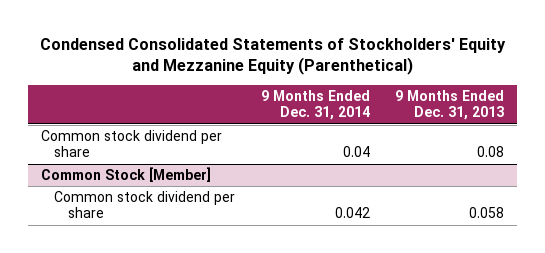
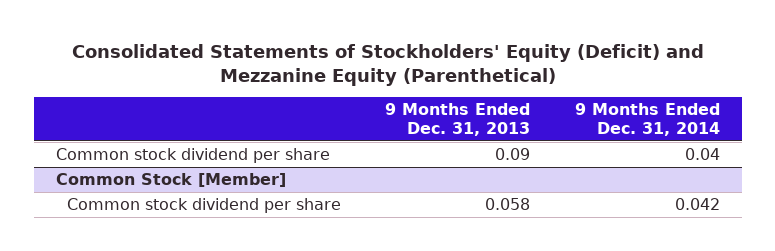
- Condensed Consolidated Statements of Stockholders' Equity and Mezzanine Equity (Parenthetical)
+ Consolidated Statements of Stockholders' Equity (Deficit) and Mezzanine Equity (Parenthetical)
- | 9 Months Ended Dec. 31, 2014 | 9 Months Ended Dec. 31, 2013
+ | 9 Months Ended Dec. 31, 2013 | 9 Months Ended Dec. 31, 2014
- Common stock dividend per share | 0.04 | 0.08
+ Common stock dividend per share | 0.09 | 0.04

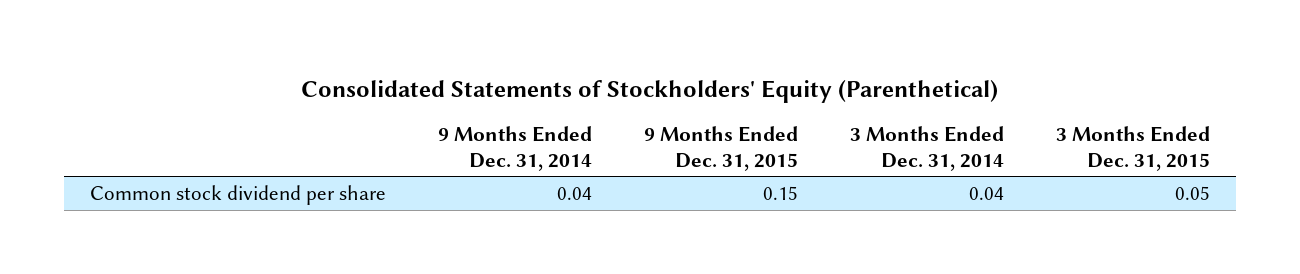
- Consolidated Statements of Stockholders' Equity (Deficit) and Mezzanine Equity (Parenthetical)
+ Consolidated Statements of Stockholders' Equity (Parenthetical)
- | 9 Months Ended Dec. 31, 2013 | 9 Months Ended Dec. 31, 2014
+ | 9 Months Ended Dec. 31, 2014 | 9 Months Ended Dec. 31, 2015 | 3 Months Ended Dec. 31, 2014 | 3 Months Ended Dec. 31, 2015
- Common Stock [Member]
- Common stock dividend per share | 0.058 | 0.042

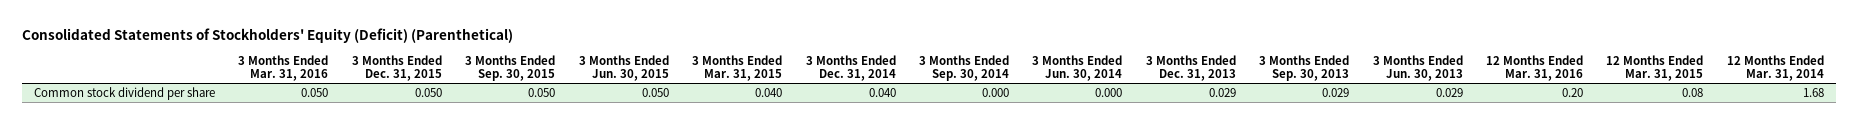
- Consolidated Statements of Stockholders' Equity (Parenthetical)
+ Consolidated Statements of Stockholders' Equity (Deficit) (Parenthetical)
- | 9 Months Ended Dec. 31, 2014 | 9 Months Ended Dec. 31, 2015 | 3 Months Ended Dec. 31, 2014 | 3 Months Ended Dec. 31, 2015
+ | 3 Months Ended Mar. 31, 2016 | 3 Months Ended Dec. 31, 2015 | 3 Months Ended Sep. 30, 2015 | 3 Months Ended Jun. 30, 2015 | 3 Months Ended Mar. 31, 2015 | 3 Months Ended Dec. 31, 2014 | 3 Months Ended Sep. 30, 2014 | 3 Months Ended Jun. 30, 2014 | 3 Months Ended Dec. 31, 2013 | 3 Months Ended Sep. 30, 2013 | 3 Months Ended Jun. 30, 2013 | 12 Months Ended Mar. 31, 2016 | 12 Months Ended Mar. 31, 2015 | 12 Months Ended Mar. 31, 2014
- Common stock dividend per share | 0.04 | 0.15 | 0.04 | 0.05
+ Common stock dividend per share | 0.050 | 0.050 | 0.050 | 0.050 | 0.040 | 0.040 | 0.000 | 0.000 | 0.029 | 0.029 | 0.029 | 0.20 | 0.08 | 1.68

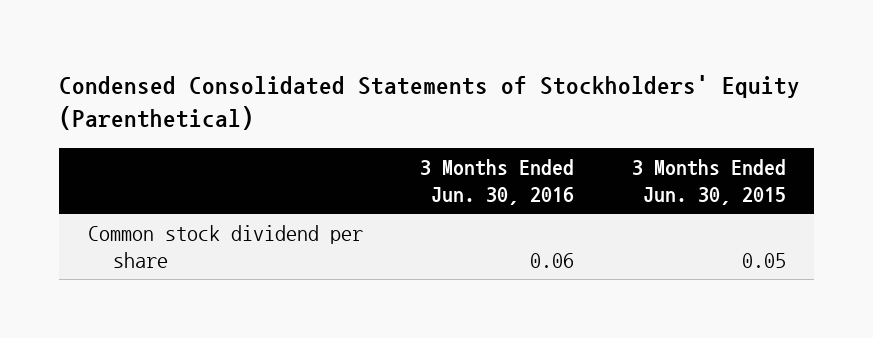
- Consolidated Statements of Stockholders' Equity (Deficit) (Parenthetical)
+ Condensed Consolidated Statements of Stockholders' Equity (Parenthetical)
- | 3 Months Ended Mar. 31, 2016 | 3 Months Ended Dec. 31, 2015 | 3 Months Ended Sep. 30, 2015 | 3 Months Ended Jun. 30, 2015 | 3 Months Ended Mar. 31, 2015 | 3 Months Ended Dec. 31, 2014 | 3 Months Ended Sep. 30, 2014 | 3 Months Ended Jun. 30, 2014 | 3 Months Ended Dec. 31, 2013 | 3 Months Ended Sep. 30, 2013 | 3 Months Ended Jun. 30, 2013 | 12 Months Ended Mar. 31, 2016 | 12 Months Ended Mar. 31, 2015 | 12 Months Ended Mar. 31, 2014
+ | 3 Months Ended Jun. 30, 2016 | 3 Months Ended Jun. 30, 2015
- Common stock dividend per share | 0.050 | 0.050 | 0.050 | 0.050 | 0.040 | 0.040 | 0.000 | 0.000 | 0.029 | 0.029 | 0.029 | 0.20 | 0.08 | 1.68
+ Common stock dividend per share | 0.06 | 0.05

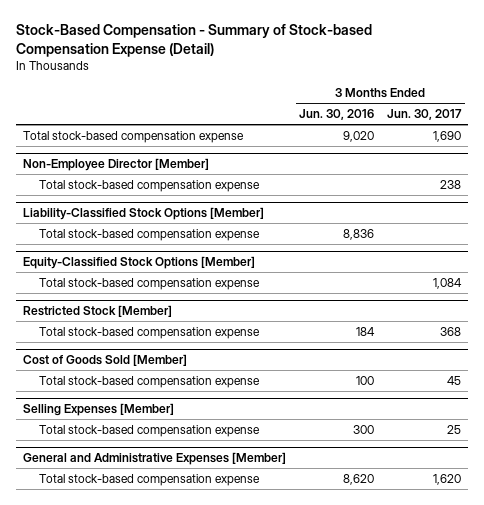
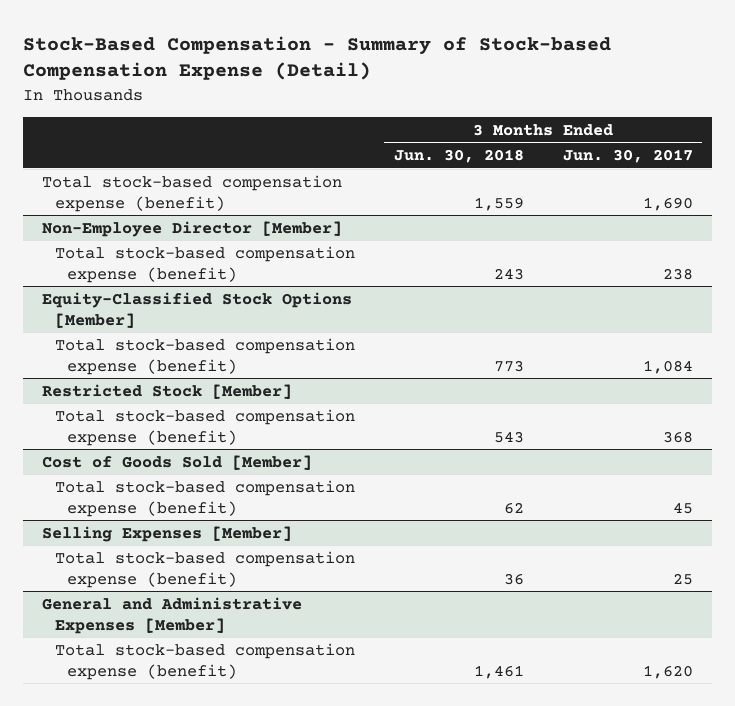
- | 3 Months Ended Jun. 30, 2016 | 3 Months Ended Jun. 30, 2017
+ | 3 Months Ended Jun. 30, 2018 | 3 Months Ended Jun. 30, 2017
- Total stock-based compensation expense | 9,020 | 1,690
+ Total stock-based compensation expense (benefit) | 1,559 | 1,690
@ Non-Employee Director [Member]
- Total stock-based compensation expense | | 238
- Liability-Classified Stock Options [Member]
- Total stock-based compensation expense | 8,836 |
@ Non-Employee Director [Member]
+ Total stock-based compensation expense (benefit) | 243 | 238
@ Equity-Classified Stock Options [Member]
- Total stock-based compensation expense | | 1,084
+ Total stock-based compensation expense (benefit) | 773 | 1,084
@ Restricted Stock [Member]
- Total stock-based compensation expense | 184 | 368
+ Total stock-based compensation expense (benefit) | 543 | 368
@ Cost of Goods Sold [Member]
- Total stock-based compensation expense | 100 | 45
+ Total stock-based compensation expense (benefit) | 62 | 45
@ Selling Expenses [Member]
- Total stock-based compensation expense | 300 | 25
+ Total stock-based compensation expense (benefit) | 36 | 25
@ General and Administrative Expenses [Member]
- Total stock-based compensation expense | 8,620 | 1,620
+ Total stock-based compensation expense (benefit) | 1,461 | 1,620

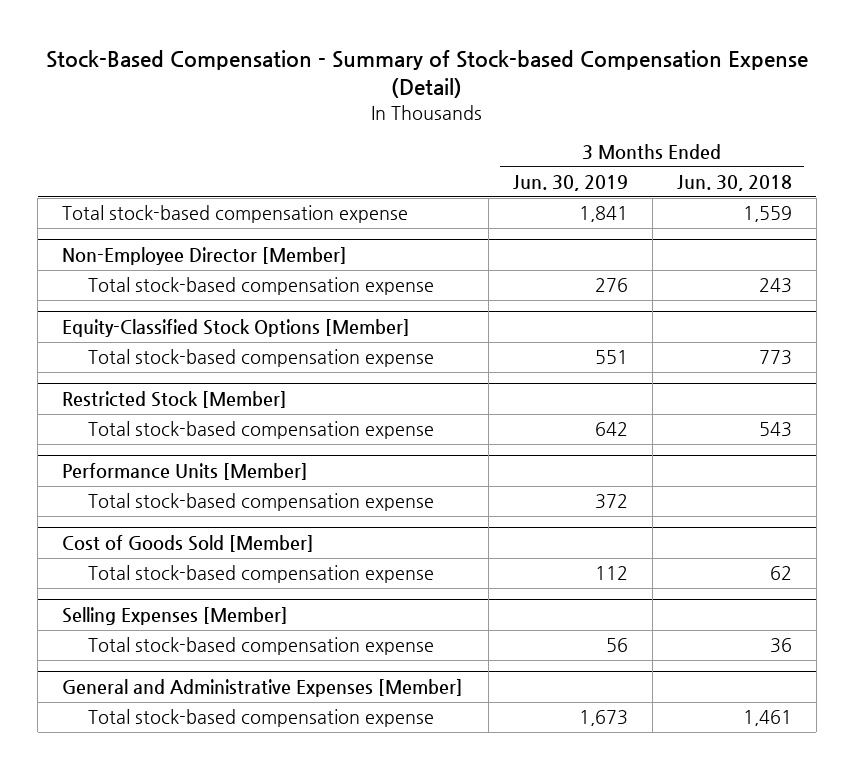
- | 3 Months Ended Jun. 30, 2018 | 3 Months Ended Jun. 30, 2017
+ | 3 Months Ended Jun. 30, 2019 | 3 Months Ended Jun. 30, 2018
- Total stock-based compensation expense (benefit) | 1,559 | 1,690
+ Total stock-based compensation expense | 1,841 | 1,559
@ Non-Employee Director [Member]
- Total stock-based compensation expense (benefit) | 243 | 238
+ Total stock-based compensation expense | 276 | 243
@ Equity-Classified Stock Options [Member]
- Total stock-based compensation expense (benefit) | 773 | 1,084
+ Total stock-based compensation expense | 551 | 773
@ Restricted Stock [Member]
- Total stock-based compensation expense (benefit) | 543 | 368
+ Total stock-based compensation expense | 642 | 543
+ Performance Units [Member]
+ Total stock-based compensation expense | 372 |
@ Cost of Goods Sold [Member]
- Total stock-based compensation expense (benefit) | 62 | 45
+ Total stock-based compensation expense | 112 | 62
@ Selling Expenses [Member]
- Total stock-based compensation expense (benefit) | 36 | 25
+ Total stock-based compensation expense | 56 | 36
@ General and Administrative Expenses [Member]
- Total stock-based compensation expense (benefit) | 1,461 | 1,620
+ Total stock-based compensation expense | 1,673 | 1,461

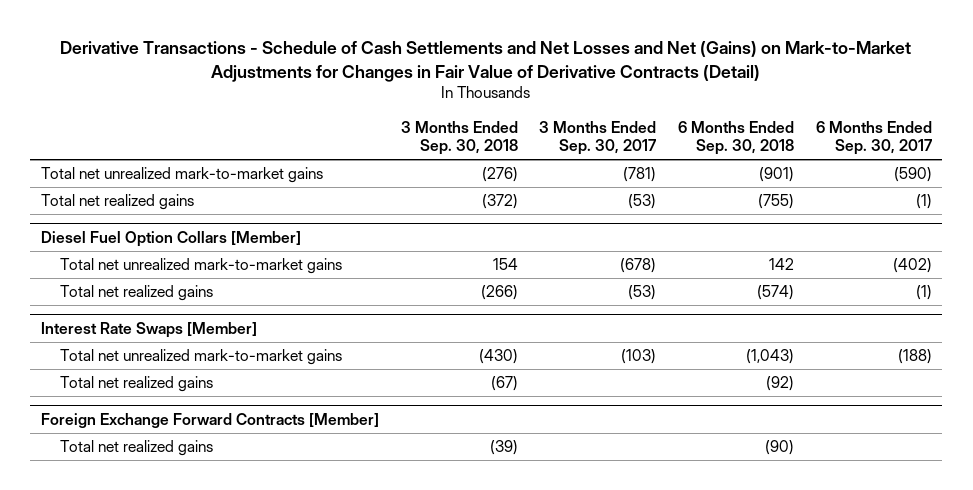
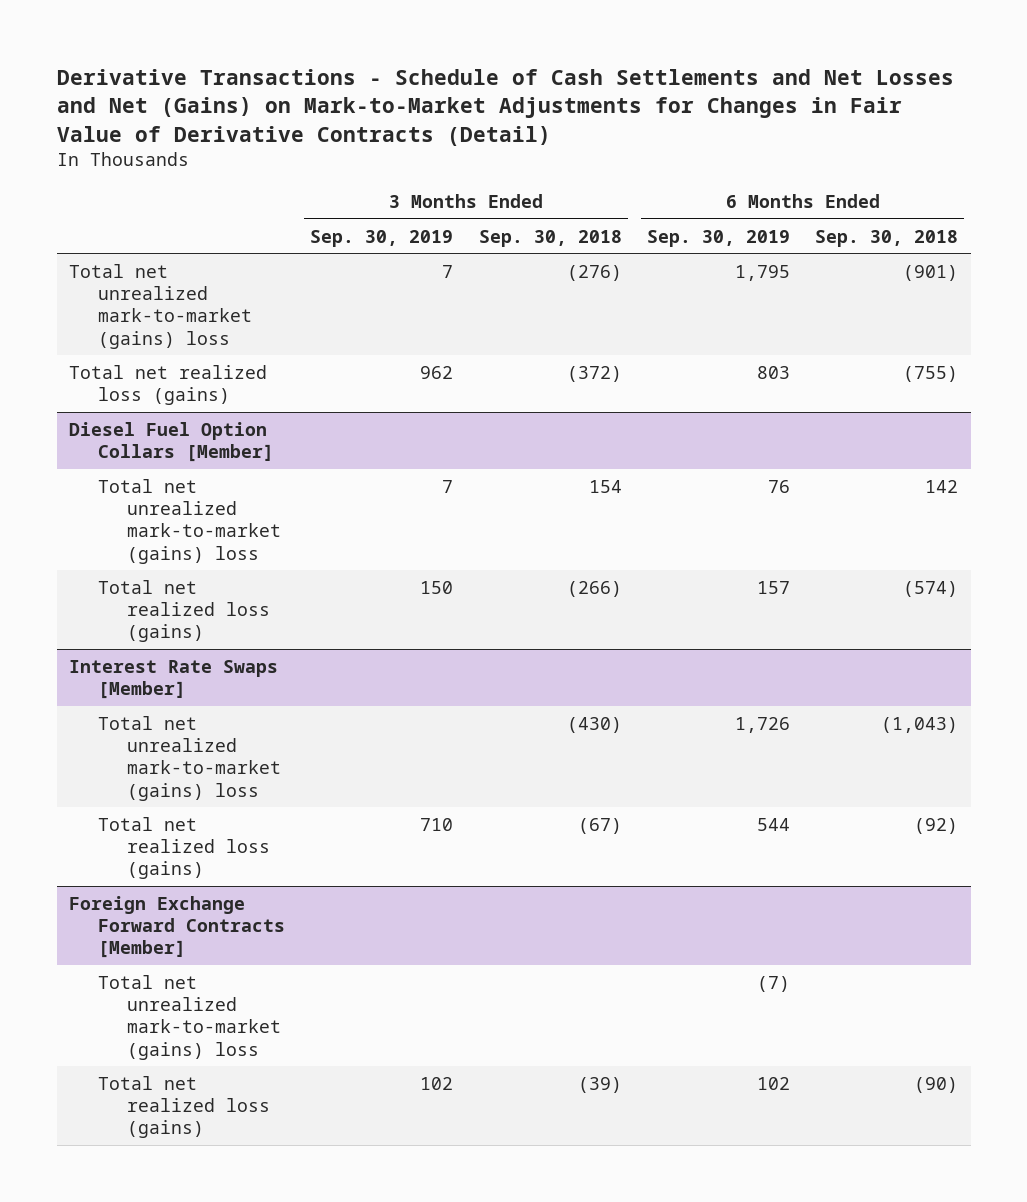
- | 3 Months Ended Sep. 30, 2018 | 3 Months Ended Sep. 30, 2017 | 6 Months Ended Sep. 30, 2018 | 6 Months Ended Sep. 30, 2017
+ | 3 Months Ended Sep. 30, 2019 | 3 Months Ended Sep. 30, 2018 | 6 Months Ended Sep. 30, 2019 | 6 Months Ended Sep. 30, 2018
- Total net unrealized mark-to-market gains | (276) | (781) | (901) | (590)
- Total net realized gains | (372) | (53) | (755) | (1)
+ Total net unrealized mark-to-market (gains) loss | 7 | (276) | 1,795 | (901)
+ Total net realized loss (gains) | 962 | (372) | 803 | (755)
@ Diesel Fuel Option Collars [Member]
- Total net unrealized mark-to-market gains | 154 | (678) | 142 | (402)
- Total net realized gains | (266) | (53) | (574) | (1)
+ Total net unrealized mark-to-market (gains) loss | 7 | 154 | 76 | 142
+ Total net realized loss (gains) | 150 | (266) | 157 | (574)
@ Interest Rate Swaps [Member]
- Total net unrealized mark-to-market gains | (430) | (103) | (1,043) | (188)
- Total net realized gains | (67) | | (92) |
+ Total net unrealized mark-to-market (gains) loss | | (430) | 1,726 | (1,043)
+ Total net realized loss (gains) | 710 | (67) | 544 | (92)
@ Foreign Exchange Forward Contracts [Member]
- Total net realized gains | (39) | | (90) |
+ Total net unrealized mark-to-market (gains) loss | | | (7) |
+ Total net realized loss (gains) | 102 | (39) | 102 | (90)

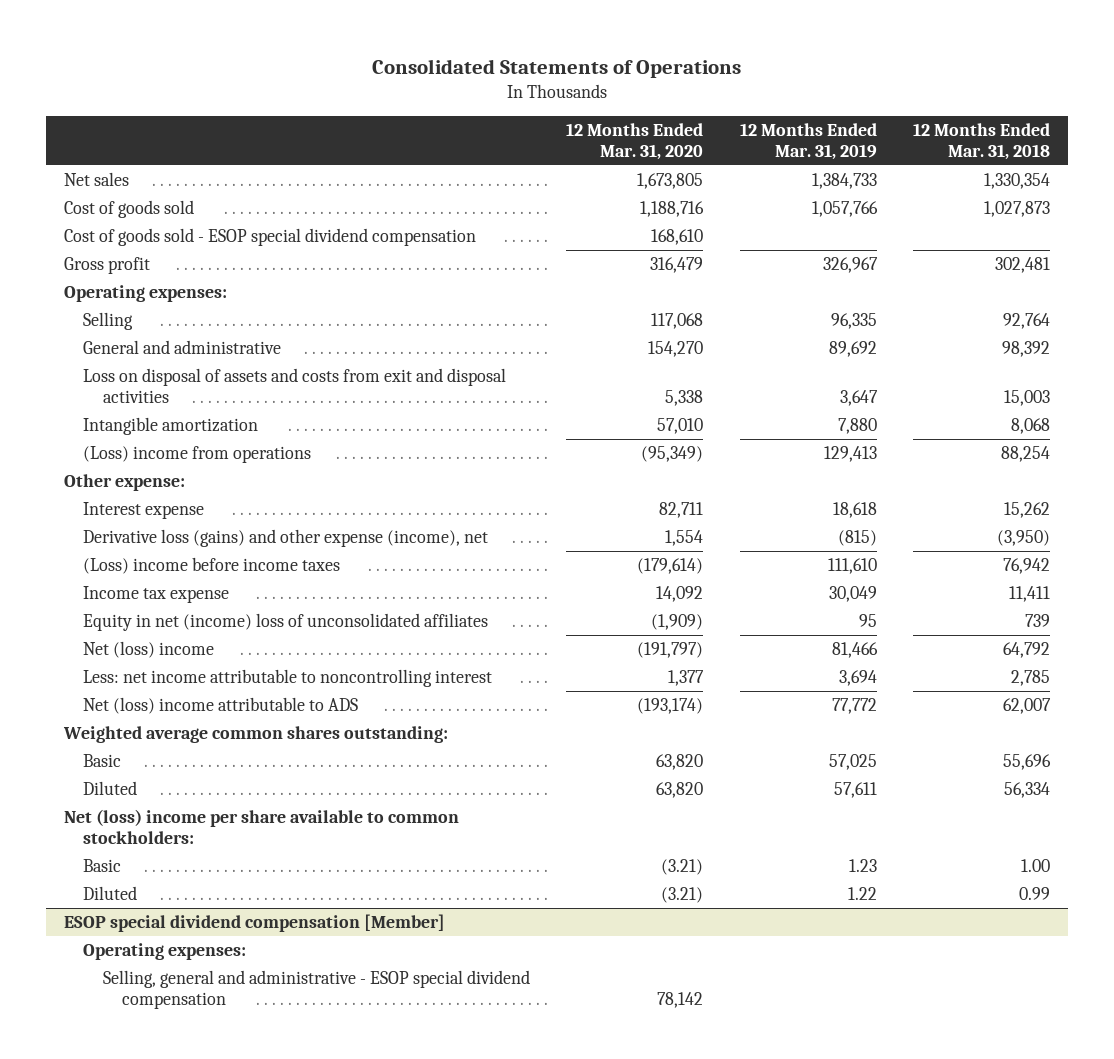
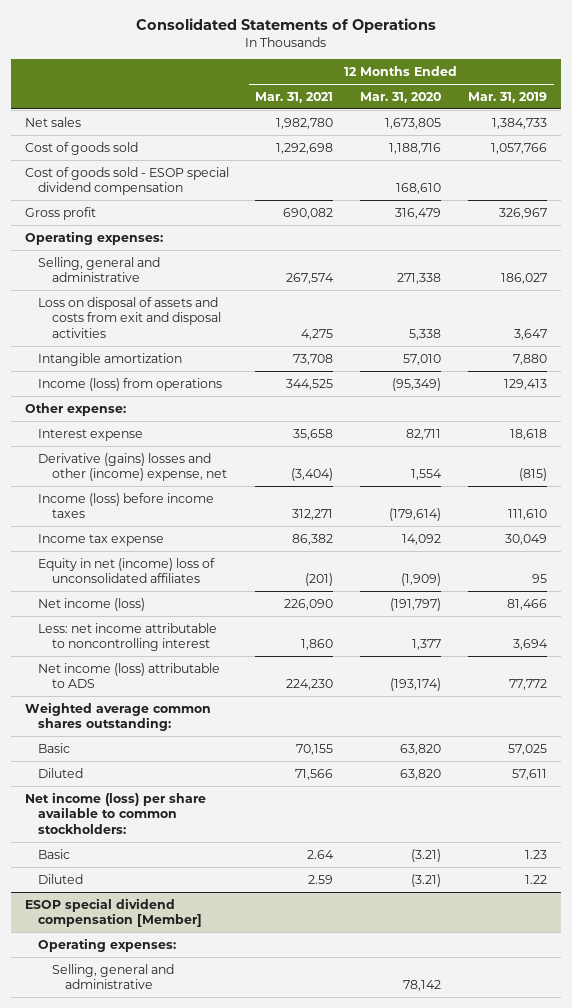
- | 12 Months Ended Mar. 31, 2020 | 12 Months Ended Mar. 31, 2019 | 12 Months Ended Mar. 31, 2018
+ | 12 Months Ended Mar. 31, 2021 | 12 Months Ended Mar. 31, 2020 | 12 Months Ended Mar. 31, 2019
- Selling | 117,068 | 96,335 | 92,764
- General and administrative | 154,270 | 89,692 | 98,392
+ Selling, general and administrative | 267,574 | 271,338 | 186,027
- (Loss) income from operations | (95,349) | 129,413 | 88,254
+ Income (loss) from operations | 344,525 | (95,349) | 129,413
- Derivative loss (gains) and other expense (income), net | 1,554 | (815) | (3,950)
- (Loss) income before income taxes | (179,614) | 111,610 | 76,942
+ Derivative (gains) losses and other (income) expense, net | (3,404) | 1,554 | (815)
+ Income (loss) before income taxes | 312,271 | (179,614) | 111,610
- Net (loss) income | (191,797) | 81,466 | 64,792
+ Net income (loss) | 226,090 | (191,797) | 81,466
- Net (loss) income attributable to ADS | (193,174) | 77,772 | 62,007
+ Net income (loss) attributable to ADS | 224,230 | (193,174) | 77,772
- Net (loss) income per share available to common stockholders:
+ Net income (loss) per share available to common stockholders:
@ ESOP special dividend compensation [Member]
- Selling, general and administrative - ESOP special dividend compensation | 78,142 | |
+ Selling, general and administrative | | 78,142 |

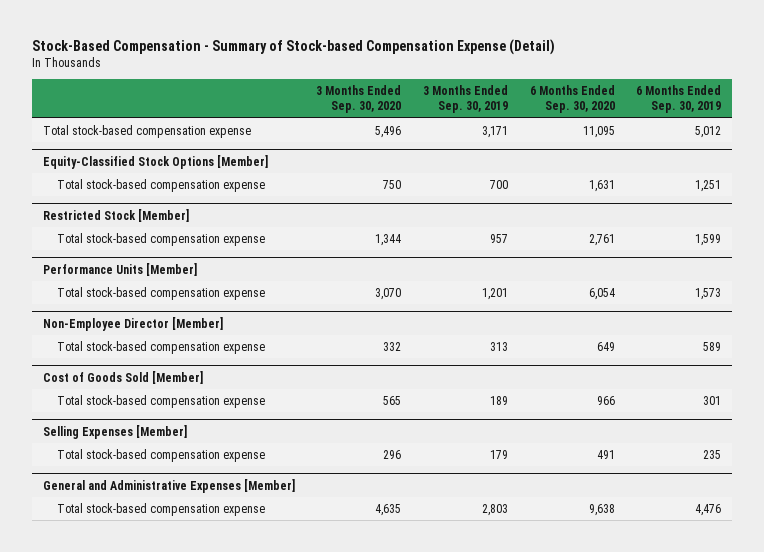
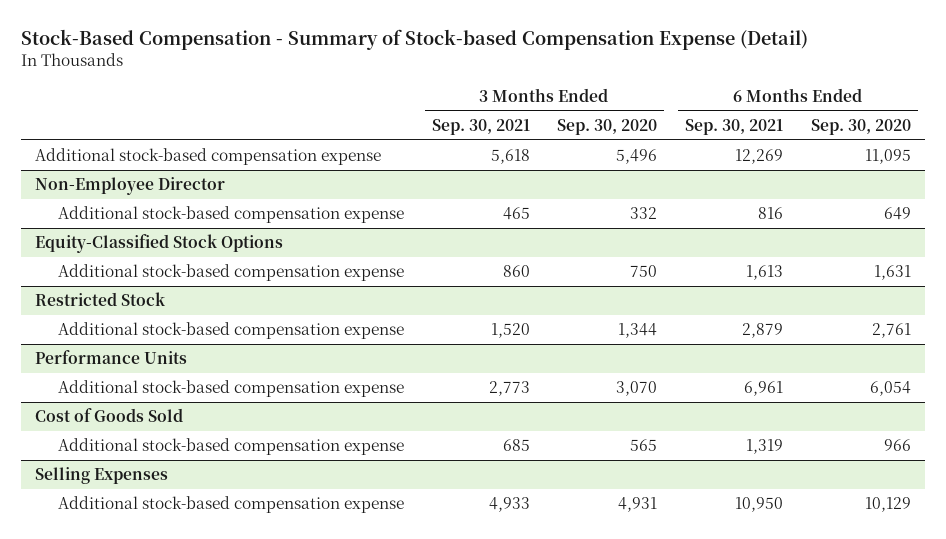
- | 3 Months Ended Sep. 30, 2020 | 3 Months Ended Sep. 30, 2019 | 6 Months Ended Sep. 30, 2020 | 6 Months Ended Sep. 30, 2019
+ | 3 Months Ended Sep. 30, 2021 | 3 Months Ended Sep. 30, 2020 | 6 Months Ended Sep. 30, 2021 | 6 Months Ended Sep. 30, 2020
- Total stock-based compensation expense | 5,496 | 3,171 | 11,095 | 5,012
- Equity-Classified Stock Options [Member]
- Total stock-based compensation expense | 750 | 700 | 1,631 | 1,251
- Restricted Stock [Member]
- Total stock-based compensation expense | 1,344 | 957 | 2,761 | 1,599
- Performance Units [Member]
- Total stock-based compensation expense | 3,070 | 1,201 | 6,054 | 1,573
- Non-Employee Director [Member]
- Total stock-based compensation expense | 332 | 313 | 649 | 589
- Cost of Goods Sold [Member]
- Total stock-based compensation expense | 565 | 189 | 966 | 301
- Selling Expenses [Member]
- Total stock-based compensation expense | 296 | 179 | 491 | 235
- General and Administrative Expenses [Member]
- Total stock-based compensation expense | 4,635 | 2,803 | 9,638 | 4,476
+ Additional stock-based compensation expense | 5,618 | 5,496 | 12,269 | 11,095
+ Non-Employee Director
+ Additional stock-based compensation expense | 465 | 332 | 816 | 649
+ Equity-Classified Stock Options
+ Additional stock-based compensation expense | 860 | 750 | 1,613 | 1,631
+ Restricted Stock
+ Additional stock-based compensation expense | 1,520 | 1,344 | 2,879 | 2,761
+ Performance Units
+ Additional stock-based compensation expense | 2,773 | 3,070 | 6,961 | 6,054
+ Cost of Goods Sold
+ Additional stock-based compensation expense | 685 | 565 | 1,319 | 966
+ Selling Expenses
+ Additional stock-based compensation expense | 4,933 | 4,931 | 10,950 | 10,129

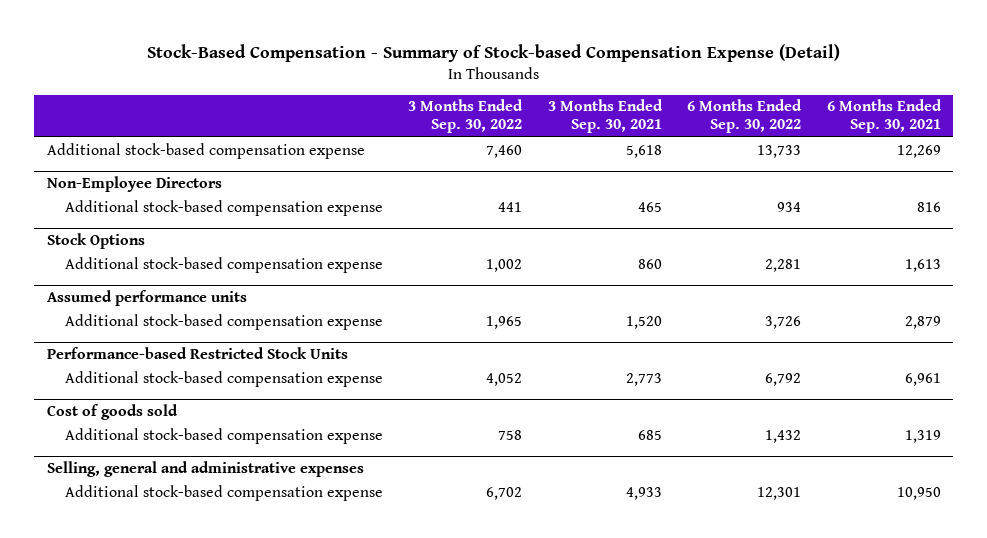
- | 3 Months Ended Sep. 30, 2021 | 3 Months Ended Sep. 30, 2020 | 6 Months Ended Sep. 30, 2021 | 6 Months Ended Sep. 30, 2020
+ | 3 Months Ended Sep. 30, 2022 | 3 Months Ended Sep. 30, 2021 | 6 Months Ended Sep. 30, 2022 | 6 Months Ended Sep. 30, 2021
- Non-Employee Director
+ Non-Employee Directors
- Equity-Classified Stock Options
+ Stock Options
- Restricted Stock
+ Assumed performance units
- Performance Units
+ Performance-based Restricted Stock Units
- Cost of Goods Sold
+ Cost of goods sold
- Selling Expenses
+ Selling, general and administrative expenses

